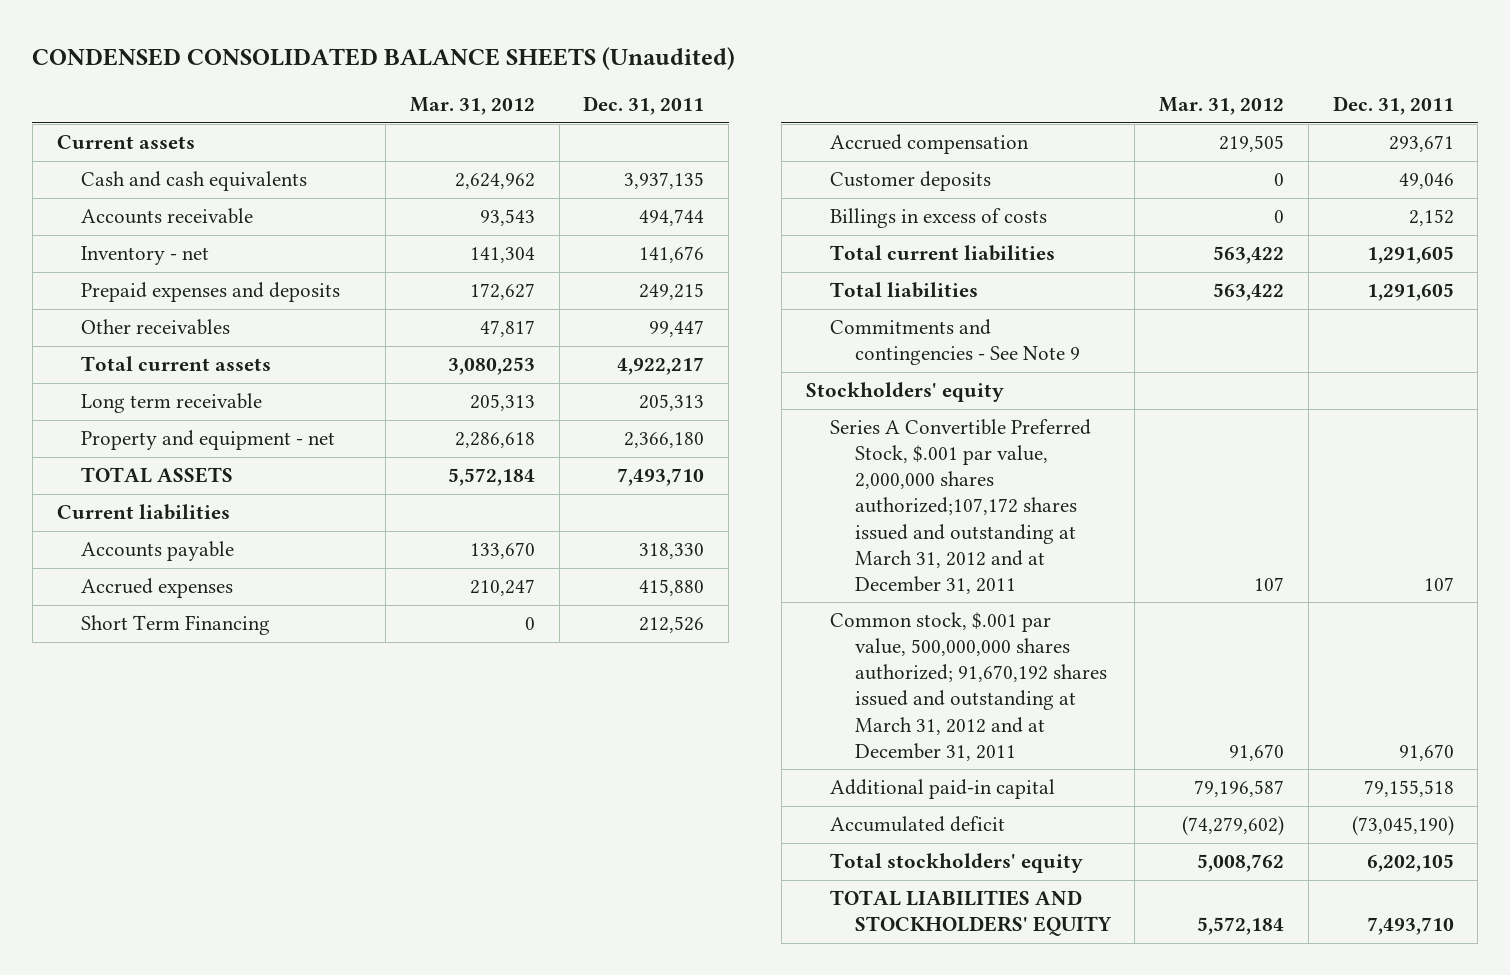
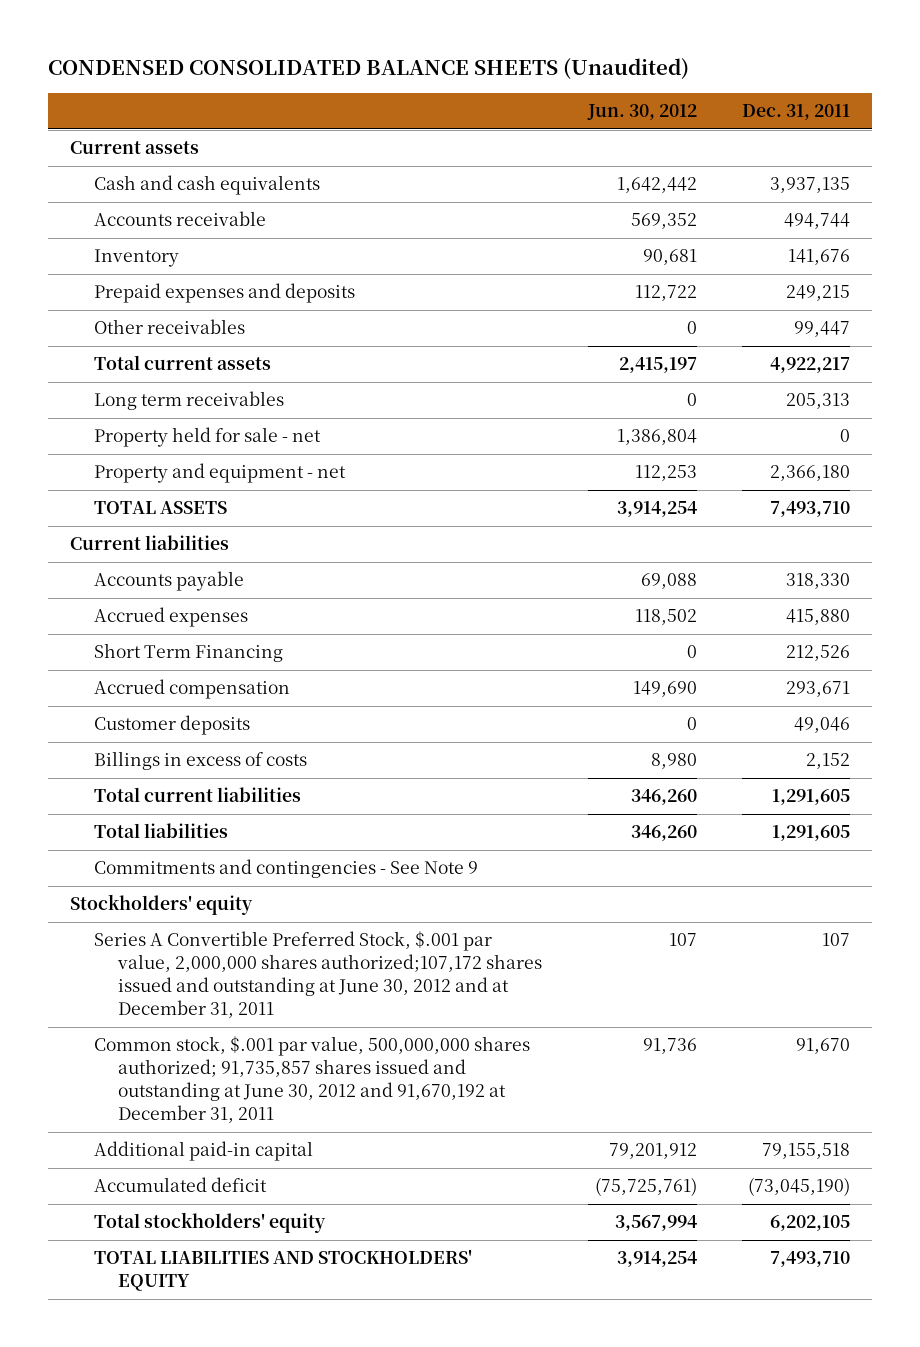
- | Mar. 31, 2012 | Dec. 31, 2011
+ | Jun. 30, 2012 | Dec. 31, 2011
- Inventory - net | 141,304 | 141,676
+ Inventory | 90,681 | 141,676
- Long term receivable | 205,313 | 205,313
+ Long term receivables | 0 | 205,313
+ Property held for sale - net | 1,386,804 | 0
- Series A Convertible Preferred Stock, $.001 par value, 2,000,000 shares authorized;107,172 shares issued and outstanding at March 31, 2012 and at December 31, 2011 | 107 | 107
- Common stock, $.001 par value, 500,000,000 shares authorized; 91,670,192 shares issued and outstanding at March 31, 2012 and at December 31, 2011 | 91,670 | 91,670
+ Series A Convertible Preferred Stock, $.001 par value, 2,000,000 shares authorized;107,172 shares issued and outstanding at June 30, 2012 and at December 31, 2011 | 107 | 107
+ Common stock, $.001 par value, 500,000,000 shares authorized; 91,735,857 shares issued and outstanding at June 30, 2012 and 91,670,192 at December 31, 2011 | 91,736 | 91,670

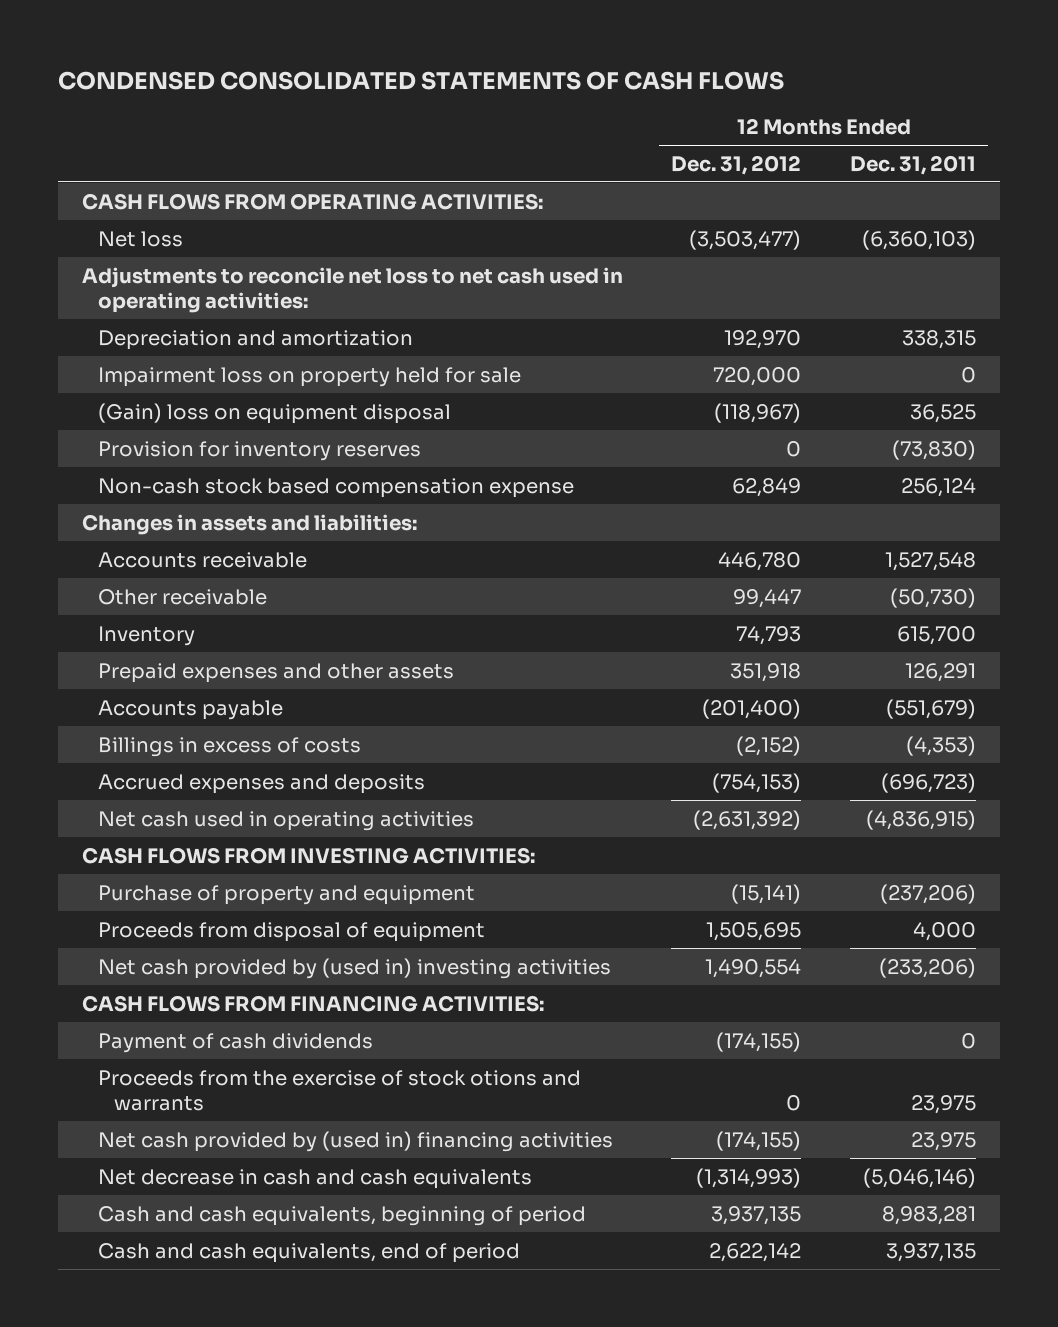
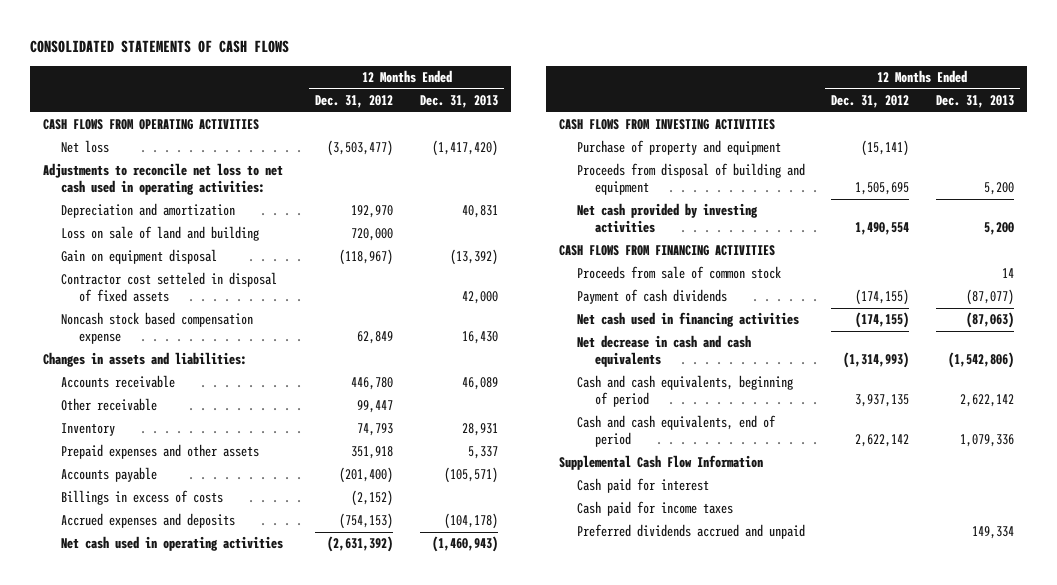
- CONDENSED CONSOLIDATED STATEMENTS OF CASH FLOWS
+ CONSOLIDATED STATEMENTS OF CASH FLOWS
- | 12 Months Ended Dec. 31, 2012 | 12 Months Ended Dec. 31, 2011
+ | 12 Months Ended Dec. 31, 2012 | 12 Months Ended Dec. 31, 2013
- CASH FLOWS FROM OPERATING ACTIVITIES:
+ CASH FLOWS FROM OPERATING ACTIVITIES
- Impairment loss on property held for sale | 720,000 | 0
- (Gain) loss on equipment disposal | (118,967) | 36,525
- Provision for inventory reserves | 0 | (73,830)
- Non-cash stock based compensation expense | 62,849 | 256,124
+ Loss on sale of land and building | 720,000 |
+ Gain on equipment disposal | (118,967) | (13,392)
+ Contractor cost setteled in disposal of fixed assets | | 42,000
+ Noncash stock based compensation expense | 62,849 | 16,430
- CASH FLOWS FROM INVESTING ACTIVITIES:
+ CASH FLOWS FROM INVESTING ACTIVITIES
- Proceeds from disposal of equipment | 1,505,695 | 4,000
- Net cash provided by (used in) investing activities | 1,490,554 | (233,206)
- CASH FLOWS FROM FINANCING ACTIVITIES:
+ Proceeds from disposal of building and equipment | 1,505,695 | 5,200
+ Net cash provided by investing activities | 1,490,554 | 5,200
+ CASH FLOWS FROM FINANCING ACTIVITIES
+ Proceeds from sale of common stock | | 14
- Proceeds from the exercise of stock otions and warrants | 0 | 23,975
- Net cash provided by (used in) financing activities | (174,155) | 23,975
+ Net cash used in financing activities | (174,155) | (87,063)
+ Supplemental Cash Flow Information
+ Cash paid for interest
+ Cash paid for income taxes
+ Preferred dividends accrued and unpaid | | 149,334

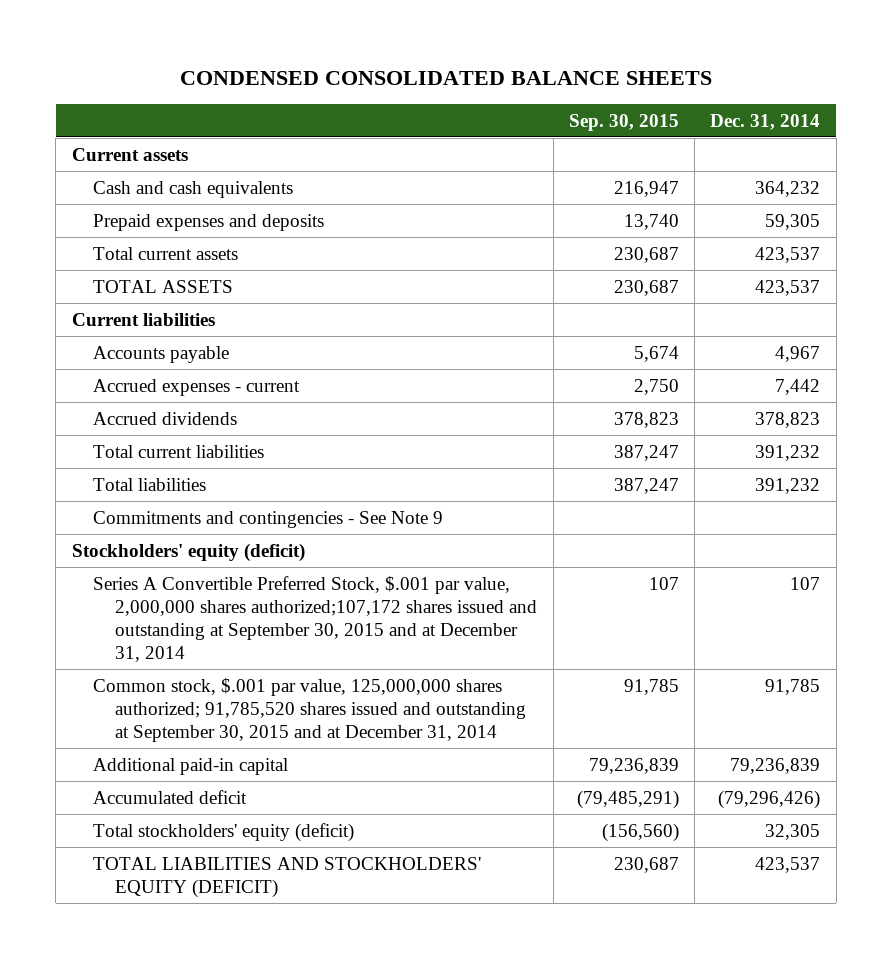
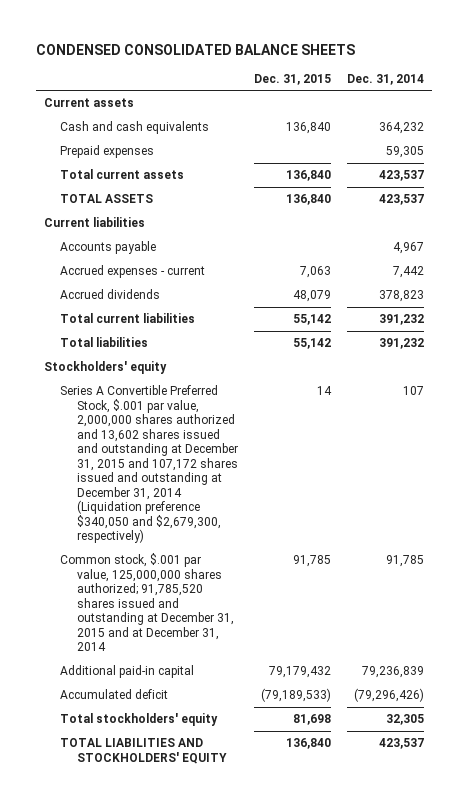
- | Sep. 30, 2015 | Dec. 31, 2014
+ | Dec. 31, 2015 | Dec. 31, 2014
- Prepaid expenses and deposits | 13,740 | 59,305
+ Prepaid expenses | | 59,305
- Commitments and contingencies - See Note 9
- Stockholders' equity (deficit)
- Series A Convertible Preferred Stock, $.001 par value, 2,000,000 shares authorized;107,172 shares issued and outstanding at September 30, 2015 and at December 31, 2014 | 107 | 107
- Common stock, $.001 par value, 125,000,000 shares authorized; 91,785,520 shares issued and outstanding at September 30, 2015 and at December 31, 2014 | 91,785 | 91,785
+ Stockholders' equity
+ Series A Convertible Preferred Stock, $.001 par value, 2,000,000 shares authorized and 13,602 shares issued and outstanding at December 31, 2015 and 107,172 shares issued and outstanding at December 31, 2014 (Liquidation preference $340,050 and $2,679,300, respectively) | 14 | 107
+ Common stock, $.001 par value, 125,000,000 shares authorized; 91,785,520 shares issued and outstanding at December 31, 2015 and at December 31, 2014 | 91,785 | 91,785
- Total stockholders' equity (deficit) | (156,560) | 32,305
- TOTAL LIABILITIES AND STOCKHOLDERS' EQUITY (DEFICIT) | 230,687 | 423,537
+ Total stockholders' equity | 81,698 | 32,305
+ TOTAL LIABILITIES AND STOCKHOLDERS' EQUITY | 136,840 | 423,537

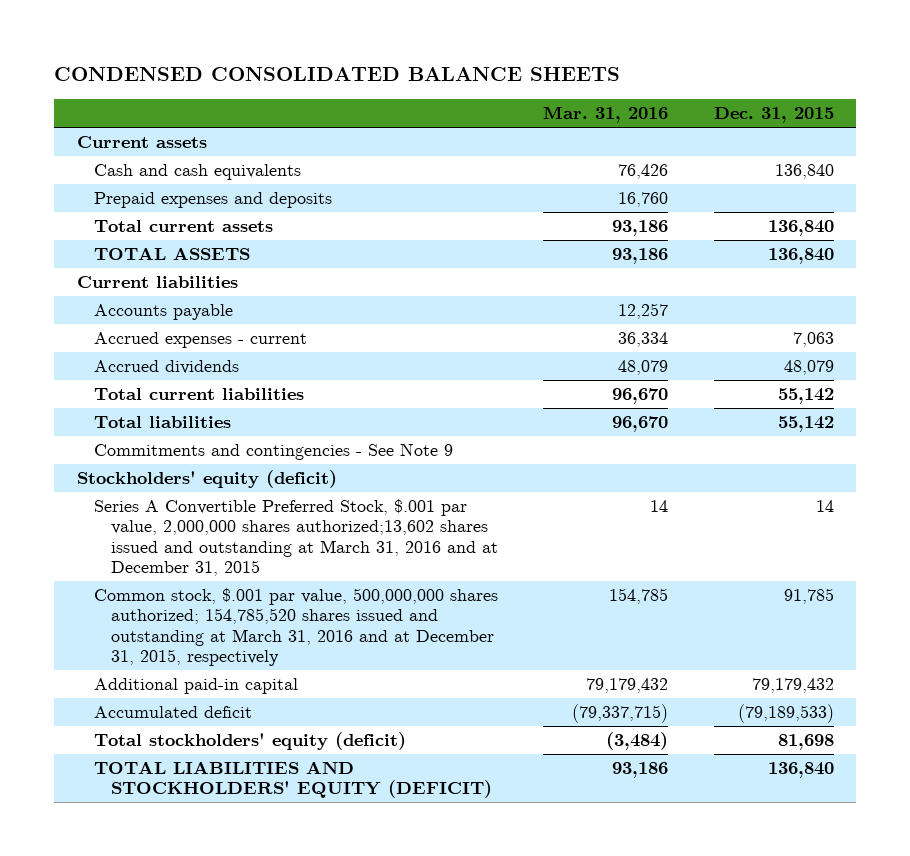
- | Dec. 31, 2015 | Dec. 31, 2014
+ | Mar. 31, 2016 | Dec. 31, 2015
- Prepaid expenses | | 59,305
+ Prepaid expenses and deposits | 16,760 |
- Stockholders' equity
- Series A Convertible Preferred Stock, $.001 par value, 2,000,000 shares authorized and 13,602 shares issued and outstanding at December 31, 2015 and 107,172 shares issued and outstanding at December 31, 2014 (Liquidation preference $340,050 and $2,679,300, respectively) | 14 | 107
- Common stock, $.001 par value, 125,000,000 shares authorized; 91,785,520 shares issued and outstanding at December 31, 2015 and at December 31, 2014 | 91,785 | 91,785
+ Commitments and contingencies - See Note 9
+ Stockholders' equity (deficit)
+ Series A Convertible Preferred Stock, $.001 par value, 2,000,000 shares authorized;13,602 shares issued and outstanding at March 31, 2016 and at December 31, 2015 | 14 | 14
+ Common stock, $.001 par value, 500,000,000 shares authorized; 154,785,520 shares issued and outstanding at March 31, 2016 and at December 31, 2015, respectively | 154,785 | 91,785
- Total stockholders' equity | 81,698 | 32,305
- TOTAL LIABILITIES AND STOCKHOLDERS' EQUITY | 136,840 | 423,537
+ Total stockholders' equity (deficit) | (3,484) | 81,698
+ TOTAL LIABILITIES AND STOCKHOLDERS' EQUITY (DEFICIT) | 93,186 | 136,840

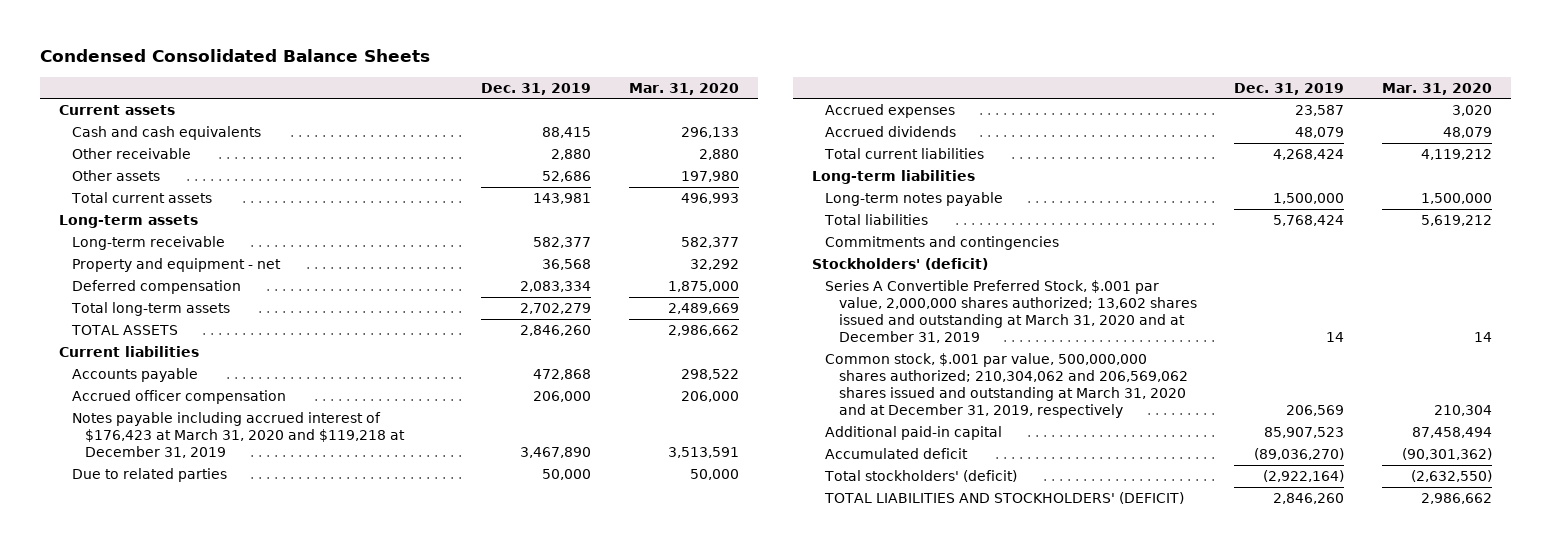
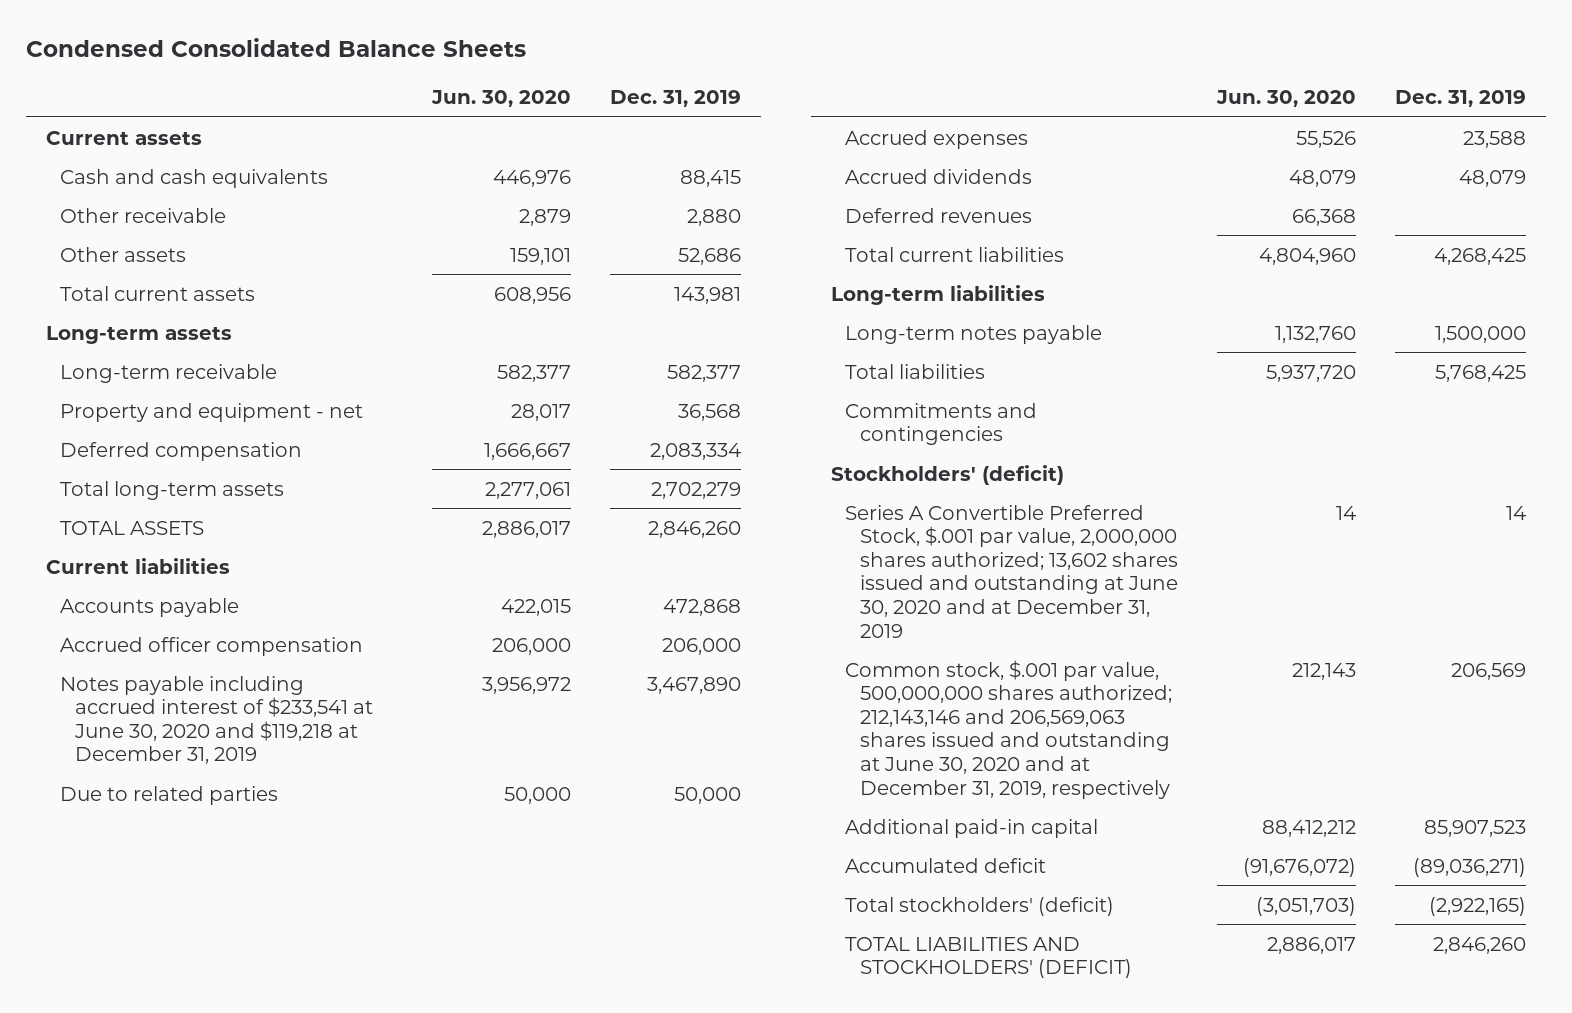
- | Dec. 31, 2019 | Mar. 31, 2020
+ | Jun. 30, 2020 | Dec. 31, 2019
- Notes payable including accrued interest of $176,423 at March 31, 2020 and $119,218 at December 31, 2019 | 3,467,890 | 3,513,591
+ Notes payable including accrued interest of $233,541 at June 30, 2020 and $119,218 at December 31, 2019 | 3,956,972 | 3,467,890
- Accrued expenses | 23,587 | 3,020
+ Accrued expenses | 55,526 | 23,588
- Total current liabilities | 4,268,424 | 4,119,212
+ Deferred revenues | 66,368 |
+ Total current liabilities | 4,804,960 | 4,268,425
- Total liabilities | 5,768,424 | 5,619,212
+ Total liabilities | 5,937,720 | 5,768,425
- Series A Convertible Preferred Stock, $.001 par value, 2,000,000 shares authorized; 13,602 shares issued and outstanding at March 31, 2020 and at December 31, 2019 | 14 | 14
- Common stock, $.001 par value, 500,000,000 shares authorized; 210,304,062 and 206,569,062 shares issued and outstanding at March 31, 2020 and at December 31, 2019, respectively | 206,569 | 210,304
+ Series A Convertible Preferred Stock, $.001 par value, 2,000,000 shares authorized; 13,602 shares issued and outstanding at June 30, 2020 and at December 31, 2019 | 14 | 14
+ Common stock, $.001 par value, 500,000,000 shares authorized; 212,143,146 and 206,569,063 shares issued and outstanding at June 30, 2020 and at December 31, 2019, respectively | 212,143 | 206,569
- Accumulated deficit | (89,036,270) | (90,301,362)
- Total stockholders' (deficit) | (2,922,164) | (2,632,550)
+ Accumulated deficit | (91,676,072) | (89,036,271)
+ Total stockholders' (deficit) | (3,051,703) | (2,922,165)

